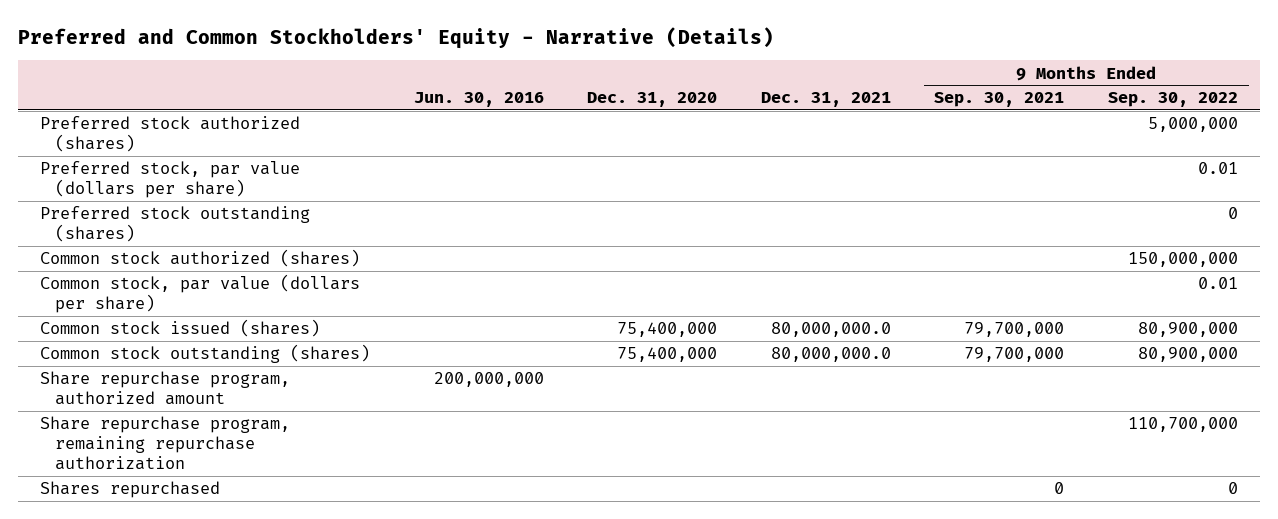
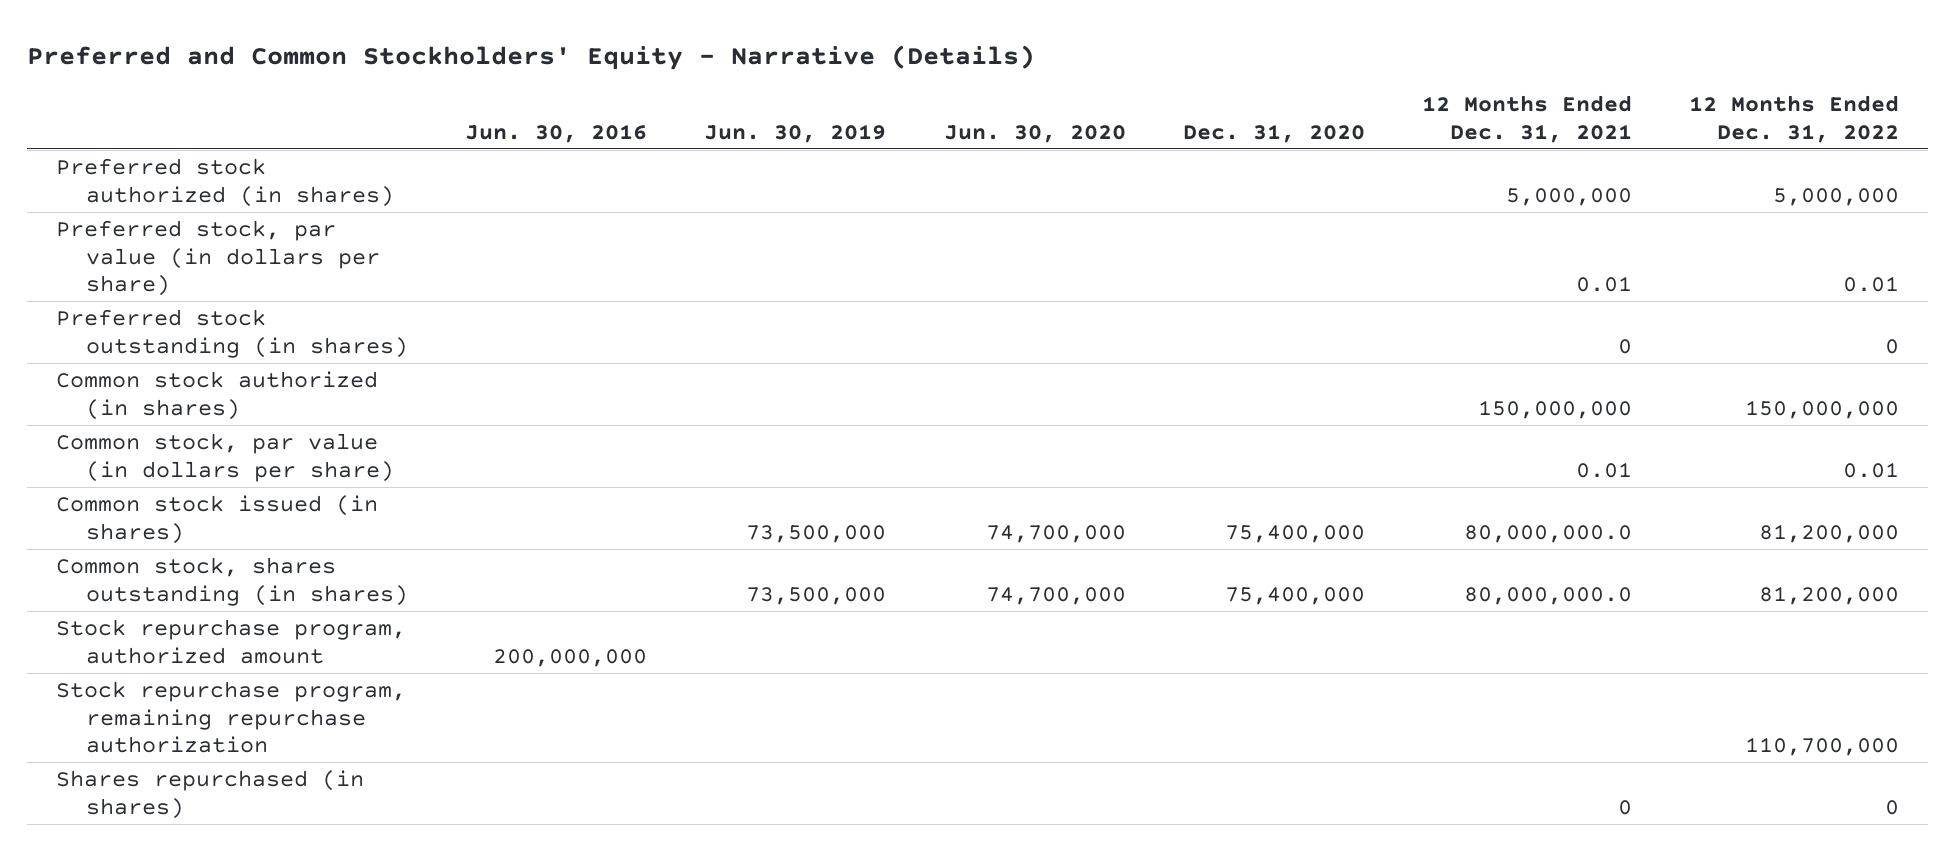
- | Jun. 30, 2016 | Dec. 31, 2020 | Dec. 31, 2021 | 9 Months Ended Sep. 30, 2021 | 9 Months Ended Sep. 30, 2022
+ | Jun. 30, 2016 | Jun. 30, 2019 | Jun. 30, 2020 | Dec. 31, 2020 | 12 Months Ended Dec. 31, 2021 | 12 Months Ended Dec. 31, 2022
- Preferred stock authorized (shares) | | | | | 5,000,000
- Preferred stock, par value (dollars per share) | | | | | 0.01
- Preferred stock outstanding (shares) | | | | | 0
- Common stock authorized (shares) | | | | | 150,000,000
- Common stock, par value (dollars per share) | | | | | 0.01
- Common stock issued (shares) | | 75,400,000 | 80,000,000.0 | 79,700,000 | 80,900,000
- Common stock outstanding (shares) | | 75,400,000 | 80,000,000.0 | 79,700,000 | 80,900,000
- Share repurchase program, authorized amount | 200,000,000 | | | |
- Share repurchase program, remaining repurchase authorization | | | | | 110,700,000
- Shares repurchased | | | | 0 | 0
+ Preferred stock authorized (in shares) | | | | | 5,000,000 | 5,000,000
+ Preferred stock, par value (in dollars per share) | | | | | 0.01 | 0.01
+ Preferred stock outstanding (in shares) | | | | | 0 | 0
+ Common stock authorized (in shares) | | | | | 150,000,000 | 150,000,000
+ Common stock, par value (in dollars per share) | | | | | 0.01 | 0.01
+ Common stock issued (in shares) | | 73,500,000 | 74,700,000 | 75,400,000 | 80,000,000.0 | 81,200,000
+ Common stock, shares outstanding (in shares) | | 73,500,000 | 74,700,000 | 75,400,000 | 80,000,000.0 | 81,200,000
+ Stock repurchase program, authorized amount | 200,000,000 | | | | |
+ Stock repurchase program, remaining repurchase authorization | | | | | | 110,700,000
+ Shares repurchased (in shares) | | | | | 0 | 0

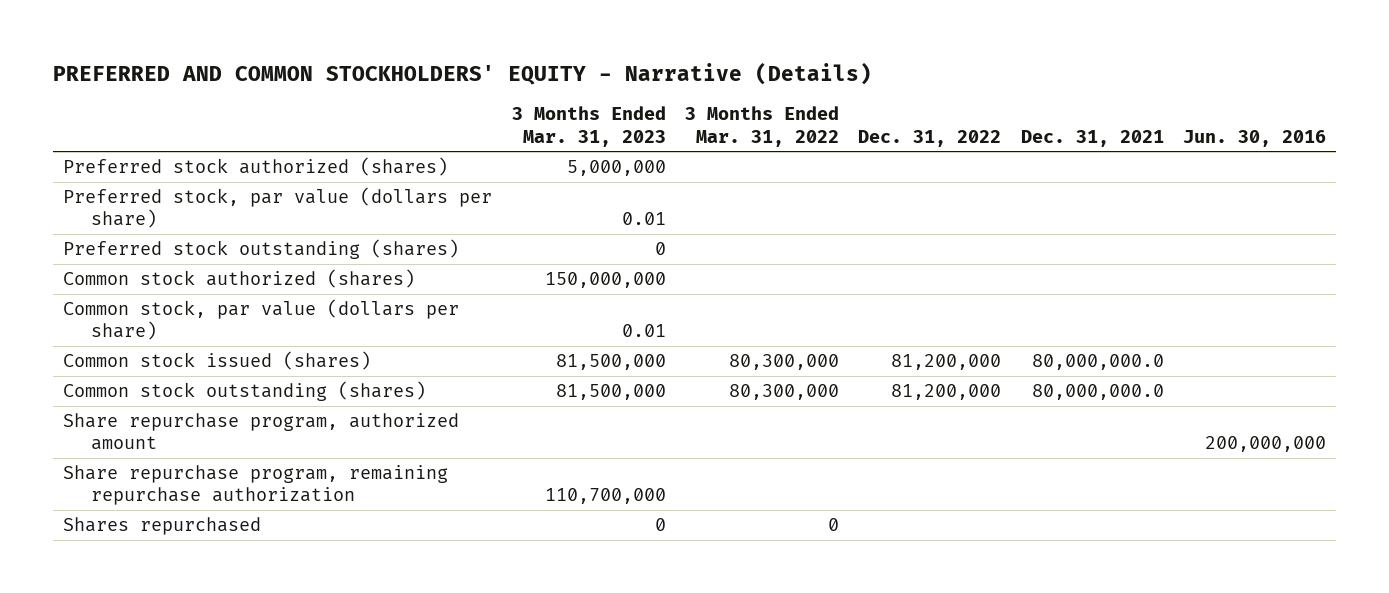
- Preferred and Common Stockholders' Equity - Narrative (Details)
+ PREFERRED AND COMMON STOCKHOLDERS' EQUITY - Narrative (Details)
- | Jun. 30, 2016 | Jun. 30, 2019 | Jun. 30, 2020 | Dec. 31, 2020 | 12 Months Ended Dec. 31, 2021 | 12 Months Ended Dec. 31, 2022
+ | 3 Months Ended Mar. 31, 2023 | 3 Months Ended Mar. 31, 2022 | Dec. 31, 2022 | Dec. 31, 2021 | Jun. 30, 2016
- Preferred stock authorized (in shares) | | | | | 5,000,000 | 5,000,000
- Preferred stock, par value (in dollars per share) | | | | | 0.01 | 0.01
- Preferred stock outstanding (in shares) | | | | | 0 | 0
- Common stock authorized (in shares) | | | | | 150,000,000 | 150,000,000
- Common stock, par value (in dollars per share) | | | | | 0.01 | 0.01
- Common stock issued (in shares) | | 73,500,000 | 74,700,000 | 75,400,000 | 80,000,000.0 | 81,200,000
- Common stock, shares outstanding (in shares) | | 73,500,000 | 74,700,000 | 75,400,000 | 80,000,000.0 | 81,200,000
- Stock repurchase program, authorized amount | 200,000,000 | | | | |
- Stock repurchase program, remaining repurchase authorization | | | | | | 110,700,000
- Shares repurchased (in shares) | | | | | 0 | 0
+ Preferred stock authorized (shares) | 5,000,000 | | | |
+ Preferred stock, par value (dollars per share) | 0.01 | | | |
+ Preferred stock outstanding (shares) | 0 | | | |
+ Common stock authorized (shares) | 150,000,000 | | | |
+ Common stock, par value (dollars per share) | 0.01 | | | |
+ Common stock issued (shares) | 81,500,000 | 80,300,000 | 81,200,000 | 80,000,000.0 |
+ Common stock outstanding (shares) | 81,500,000 | 80,300,000 | 81,200,000 | 80,000,000.0 |
+ Share repurchase program, authorized amount | | | | | 200,000,000
+ Share repurchase program, remaining repurchase authorization | 110,700,000 | | | |
+ Shares repurchased | 0 | 0 | | |

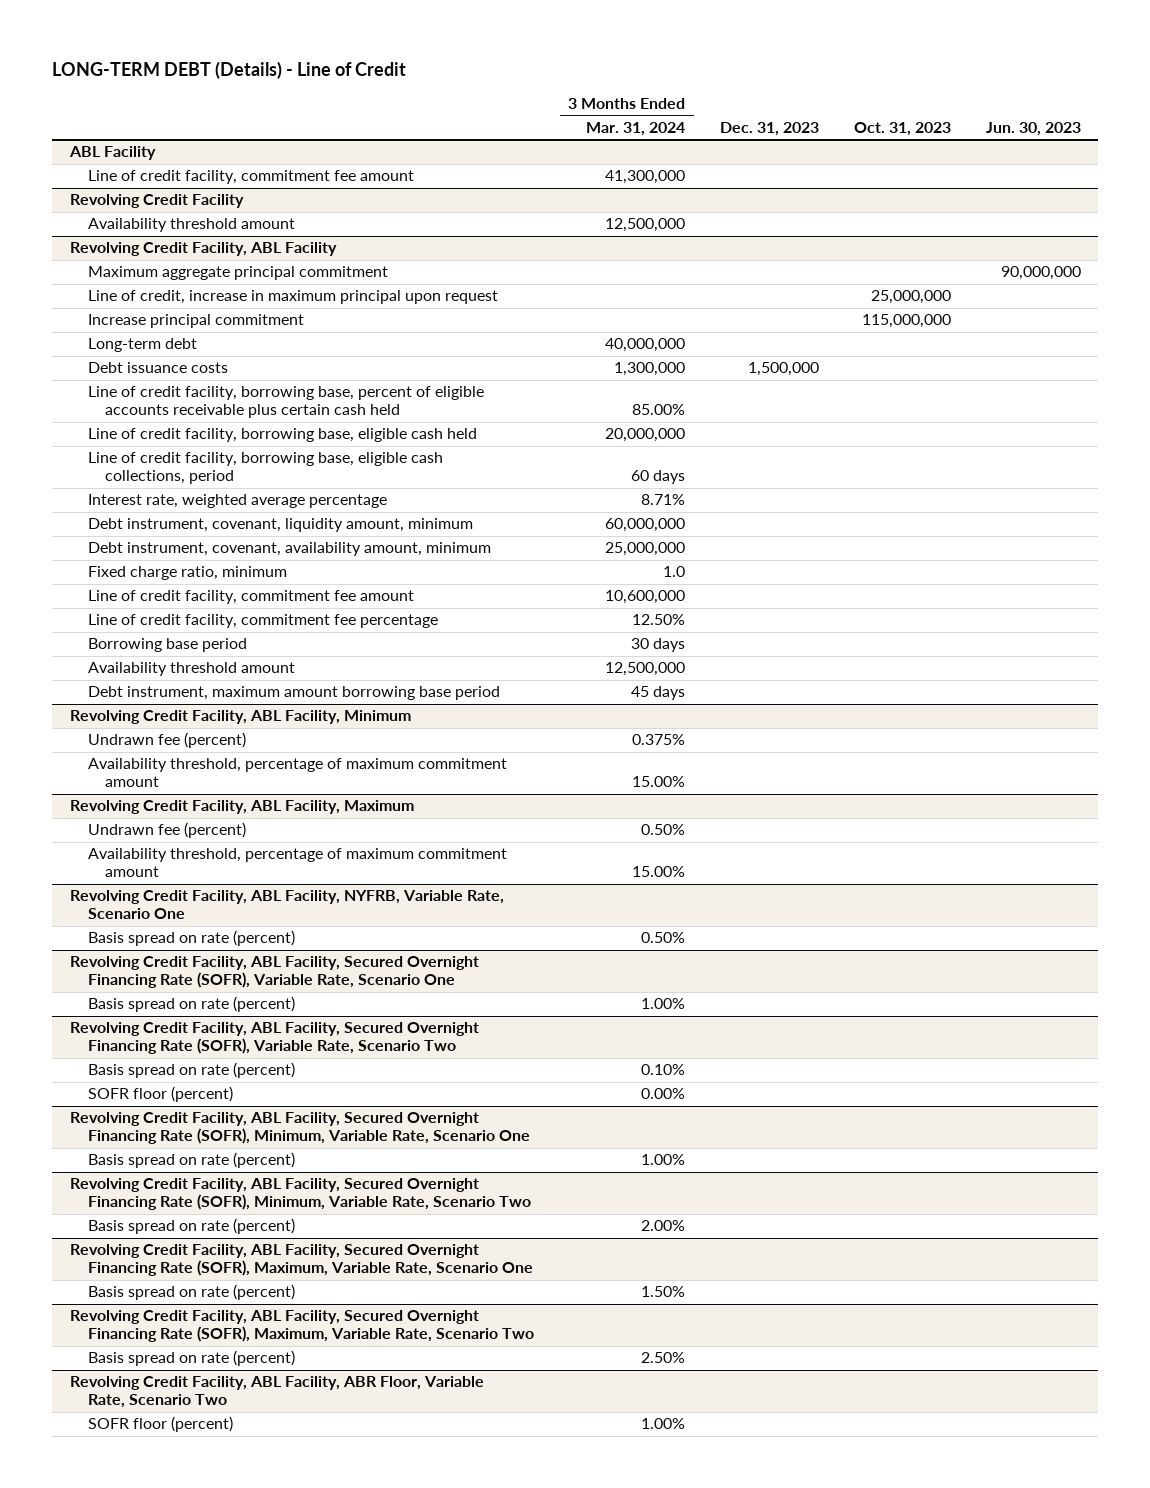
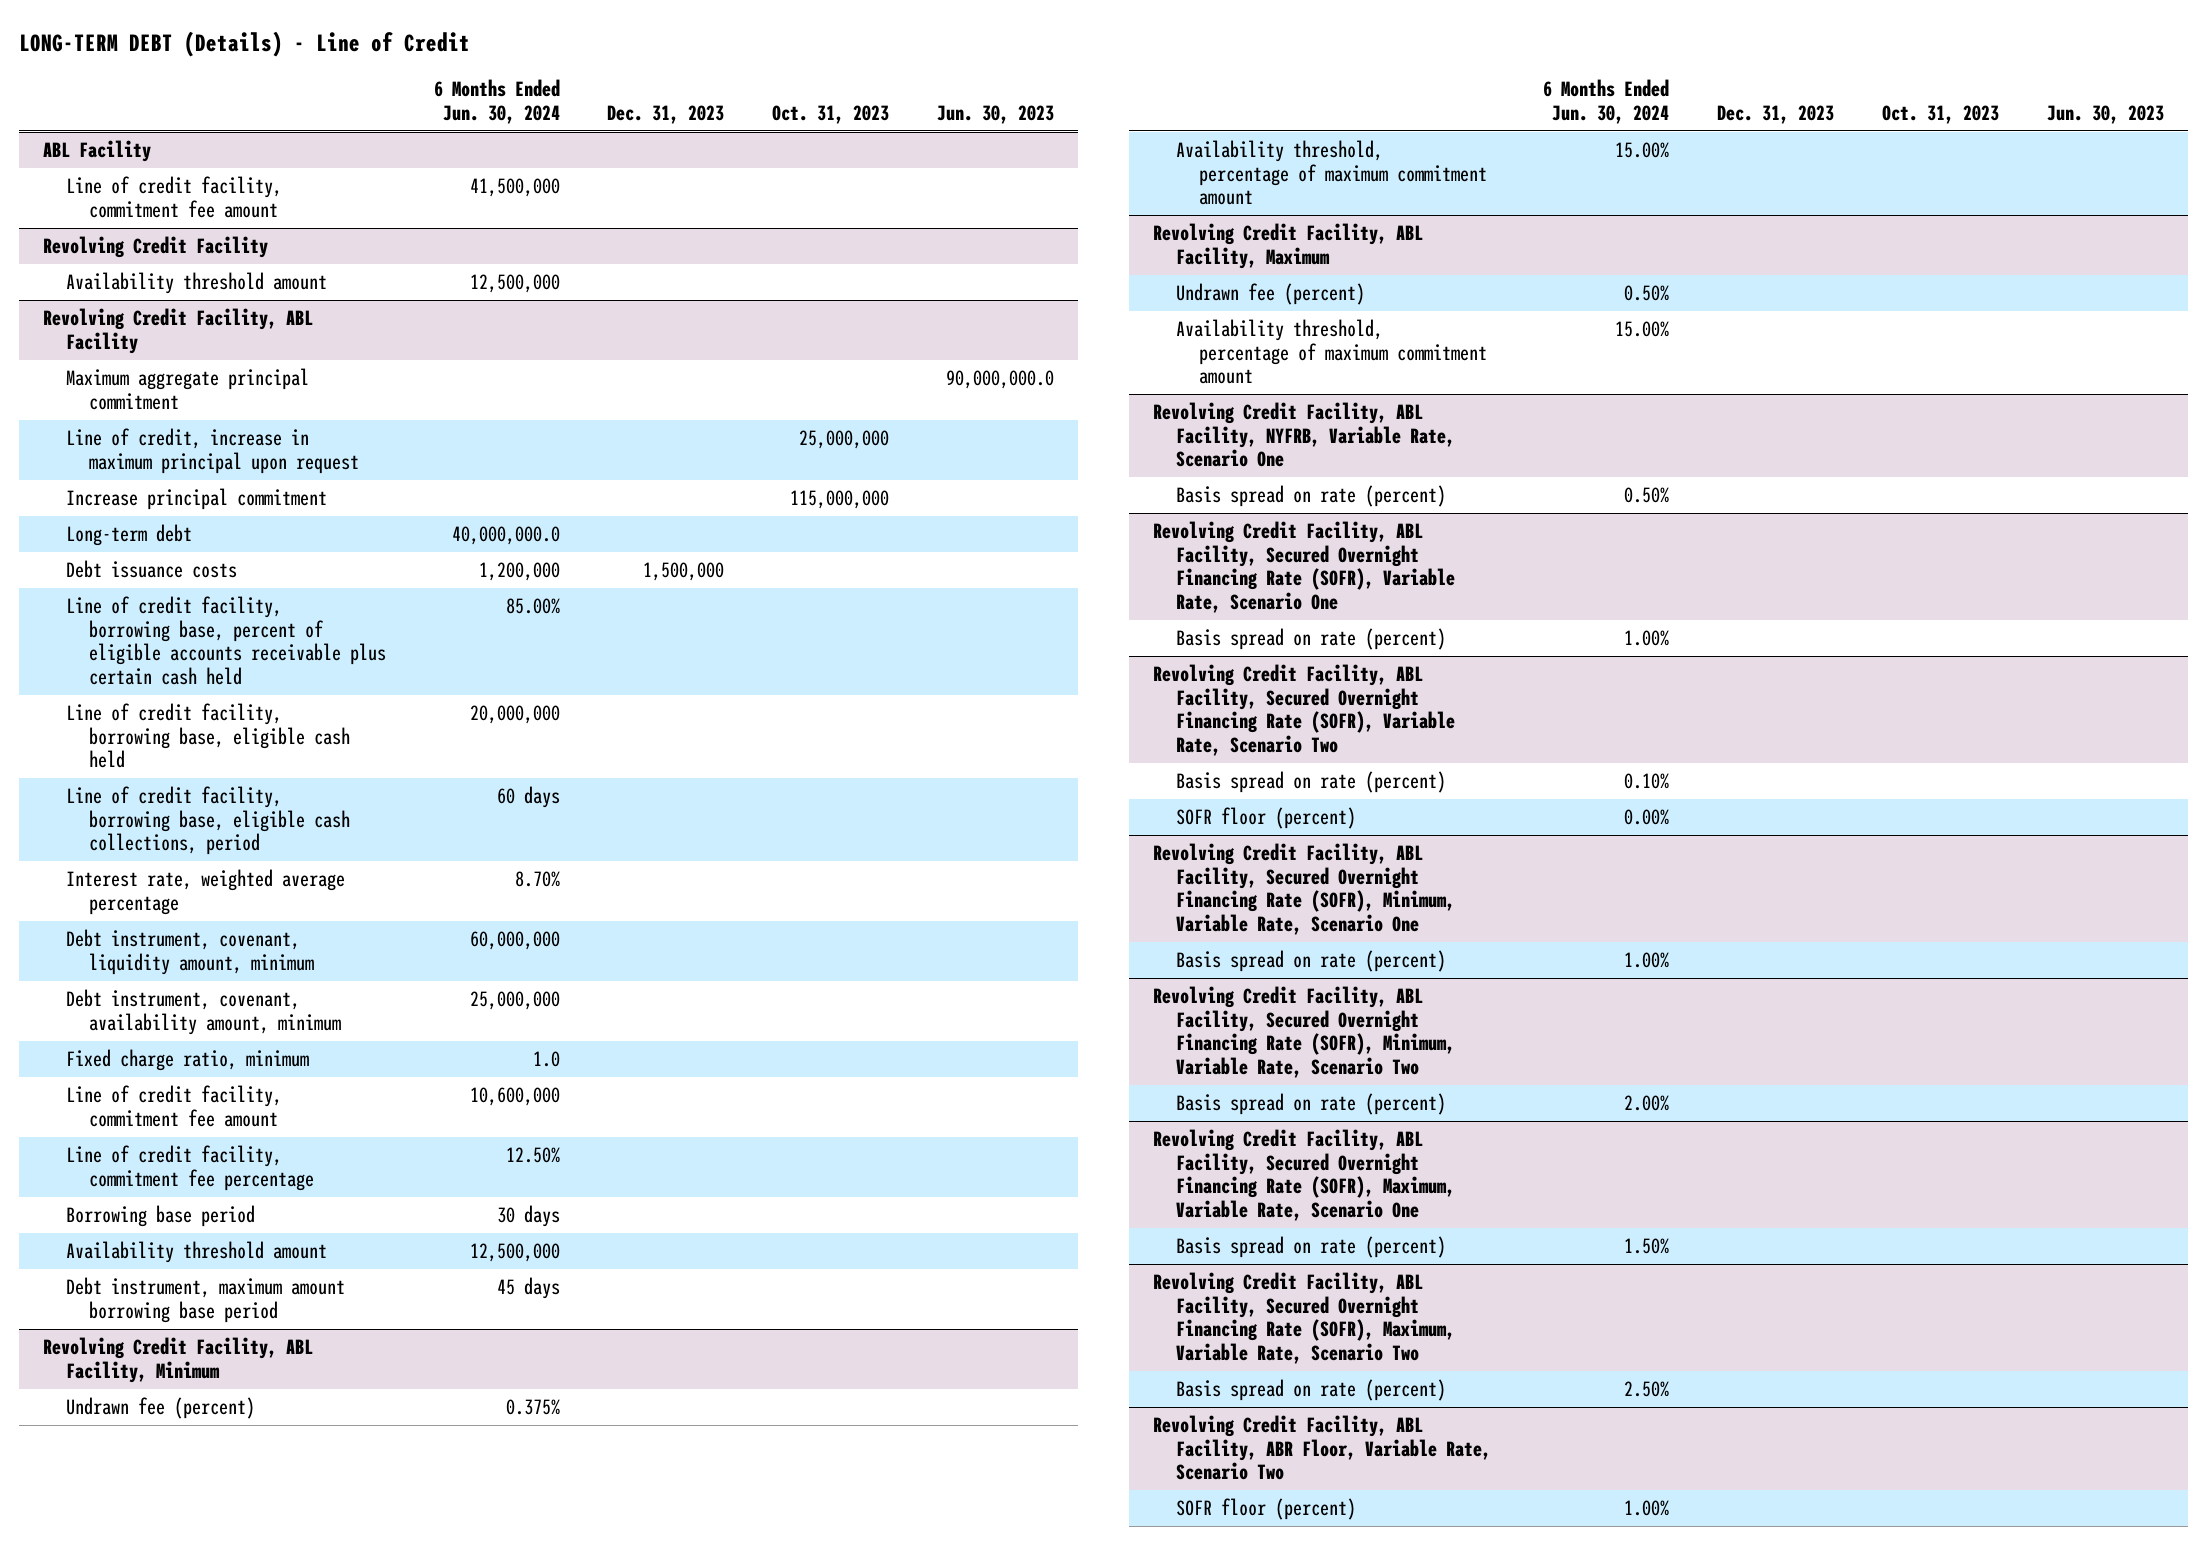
- | 3 Months Ended Mar. 31, 2024 | Dec. 31, 2023 | Oct. 31, 2023 | Jun. 30, 2023
+ | 6 Months Ended Jun. 30, 2024 | Dec. 31, 2023 | Oct. 31, 2023 | Jun. 30, 2023
@ Revolving Credit Facility, ABL Facility
- Maximum aggregate principal commitment | | | | 90,000,000
+ Maximum aggregate principal commitment | | | | 90,000,000.0

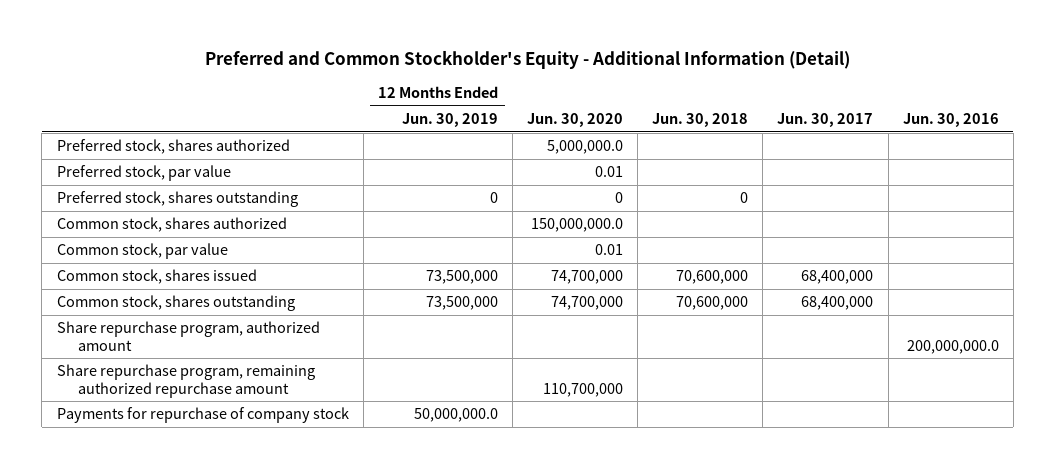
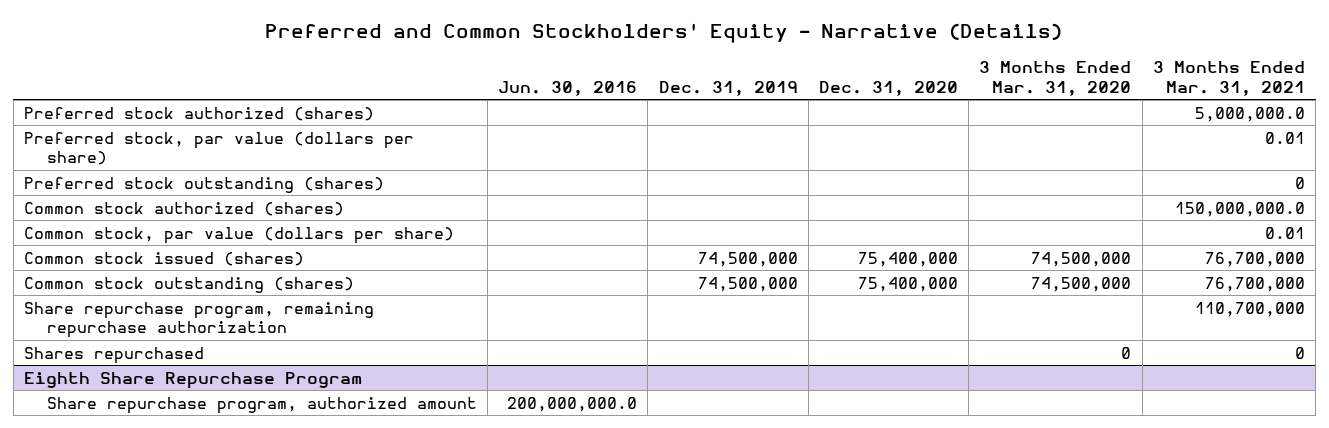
- Preferred and Common Stockholder's Equity - Additional Information (Detail)
+ Preferred and Common Stockholders' Equity - Narrative (Details)
- | 12 Months Ended Jun. 30, 2019 | Jun. 30, 2020 | Jun. 30, 2018 | Jun. 30, 2017 | Jun. 30, 2016
+ | Jun. 30, 2016 | Dec. 31, 2019 | Dec. 31, 2020 | 3 Months Ended Mar. 31, 2020 | 3 Months Ended Mar. 31, 2021
- Preferred stock, shares authorized | | 5,000,000.0 | | |
- Preferred stock, par value | | 0.01 | | |
- Preferred stock, shares outstanding | 0 | 0 | 0 | |
- Common stock, shares authorized | | 150,000,000.0 | | |
- Common stock, par value | | 0.01 | | |
- Common stock, shares issued | 73,500,000 | 74,700,000 | 70,600,000 | 68,400,000 |
- Common stock, shares outstanding | 73,500,000 | 74,700,000 | 70,600,000 | 68,400,000 |
- Share repurchase program, authorized amount | | | | | 200,000,000.0
- Share repurchase program, remaining authorized repurchase amount | | 110,700,000 | | |
- Payments for repurchase of company stock | 50,000,000.0 | | | |
+ Preferred stock authorized (shares) | | | | | 5,000,000.0
+ Preferred stock, par value (dollars per share) | | | | | 0.01
+ Preferred stock outstanding (shares) | | | | | 0
+ Common stock authorized (shares) | | | | | 150,000,000.0
+ Common stock, par value (dollars per share) | | | | | 0.01
+ Common stock issued (shares) | | 74,500,000 | 75,400,000 | 74,500,000 | 76,700,000
+ Common stock outstanding (shares) | | 74,500,000 | 75,400,000 | 74,500,000 | 76,700,000
+ Share repurchase program, remaining repurchase authorization | | | | | 110,700,000
+ Shares repurchased | | | | 0 | 0
+ Eighth Share Repurchase Program
+ Share repurchase program, authorized amount | 200,000,000.0 | | | |

